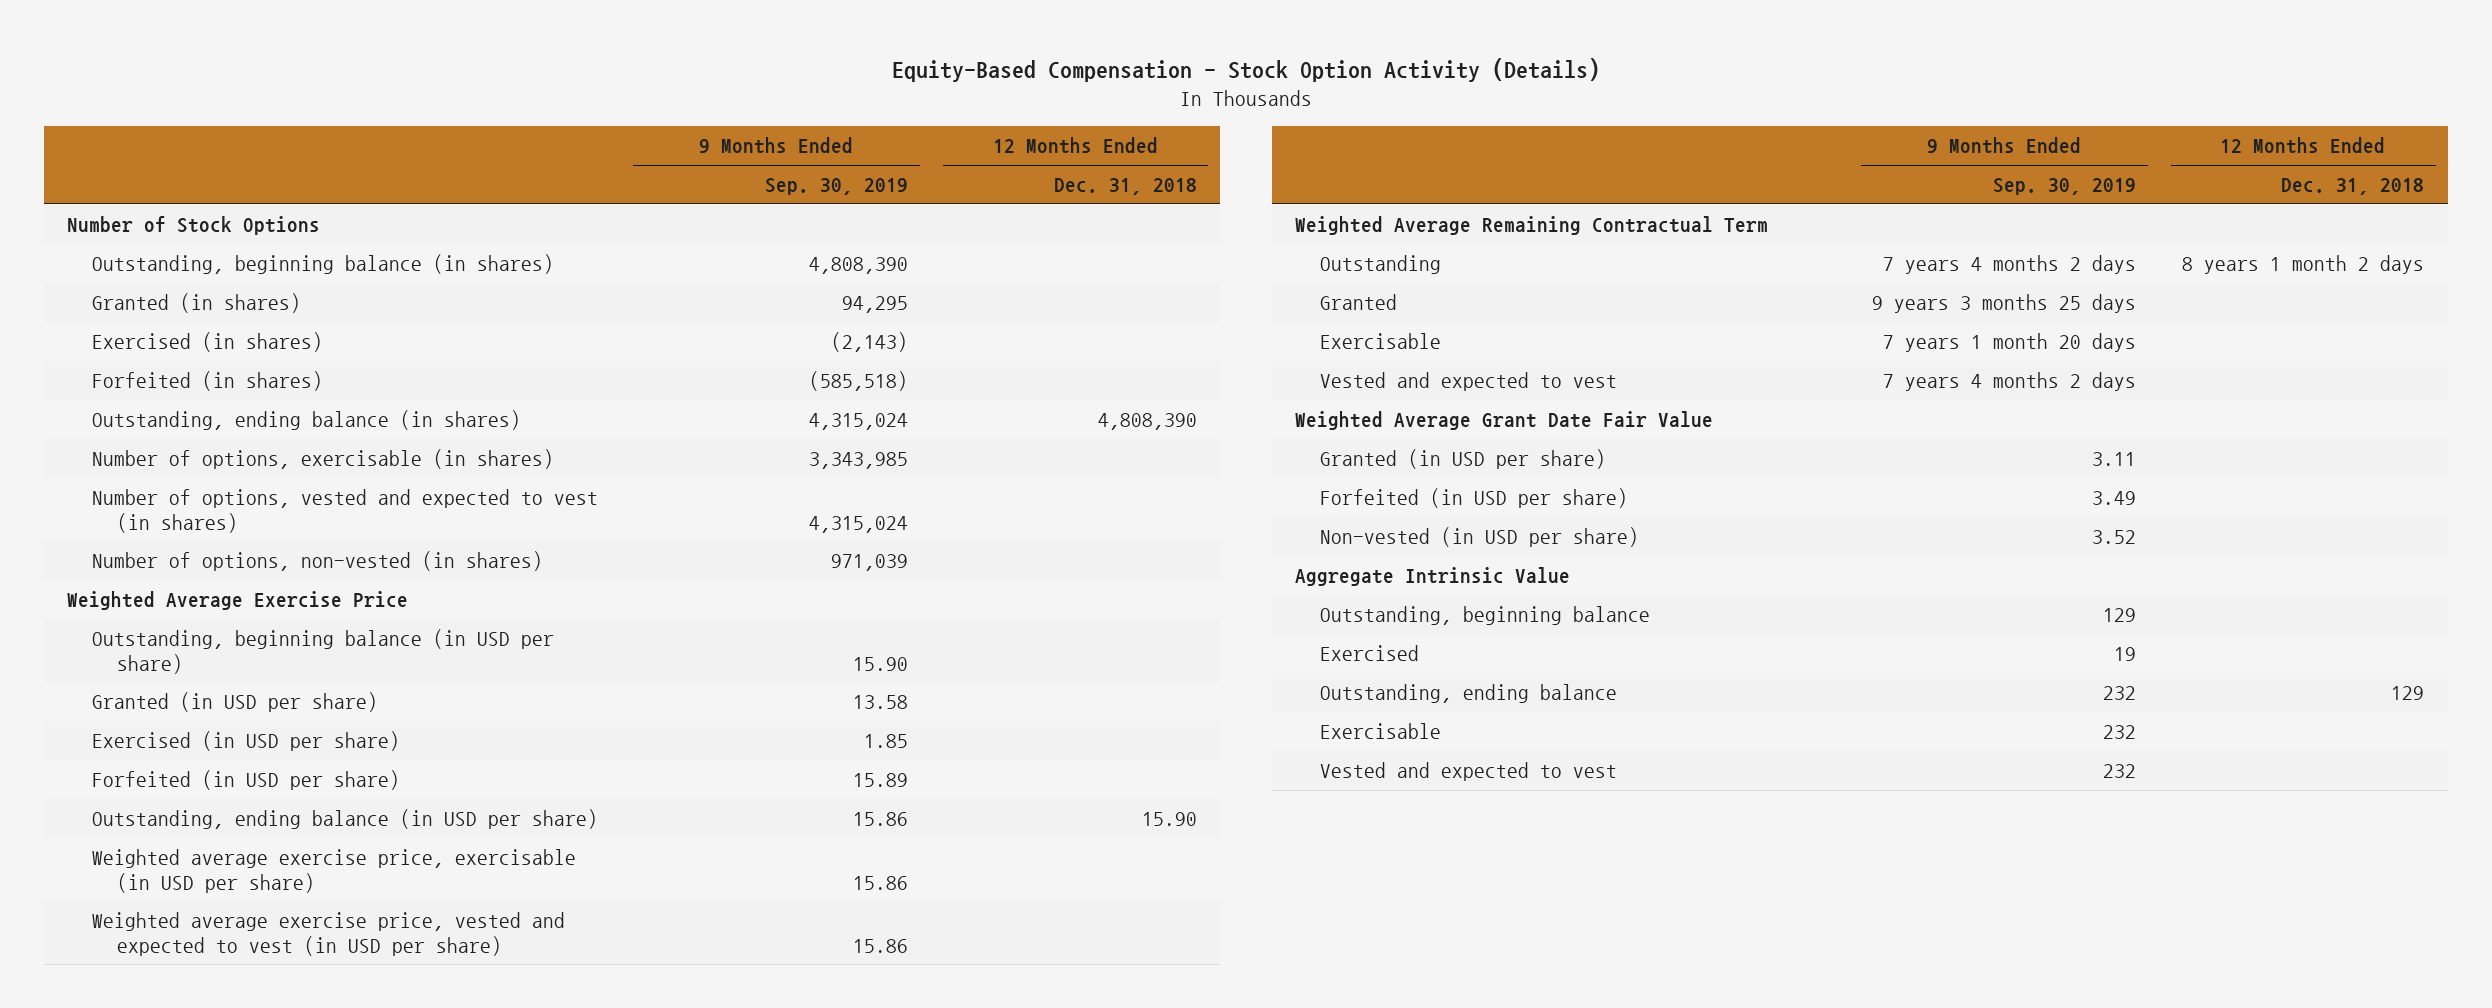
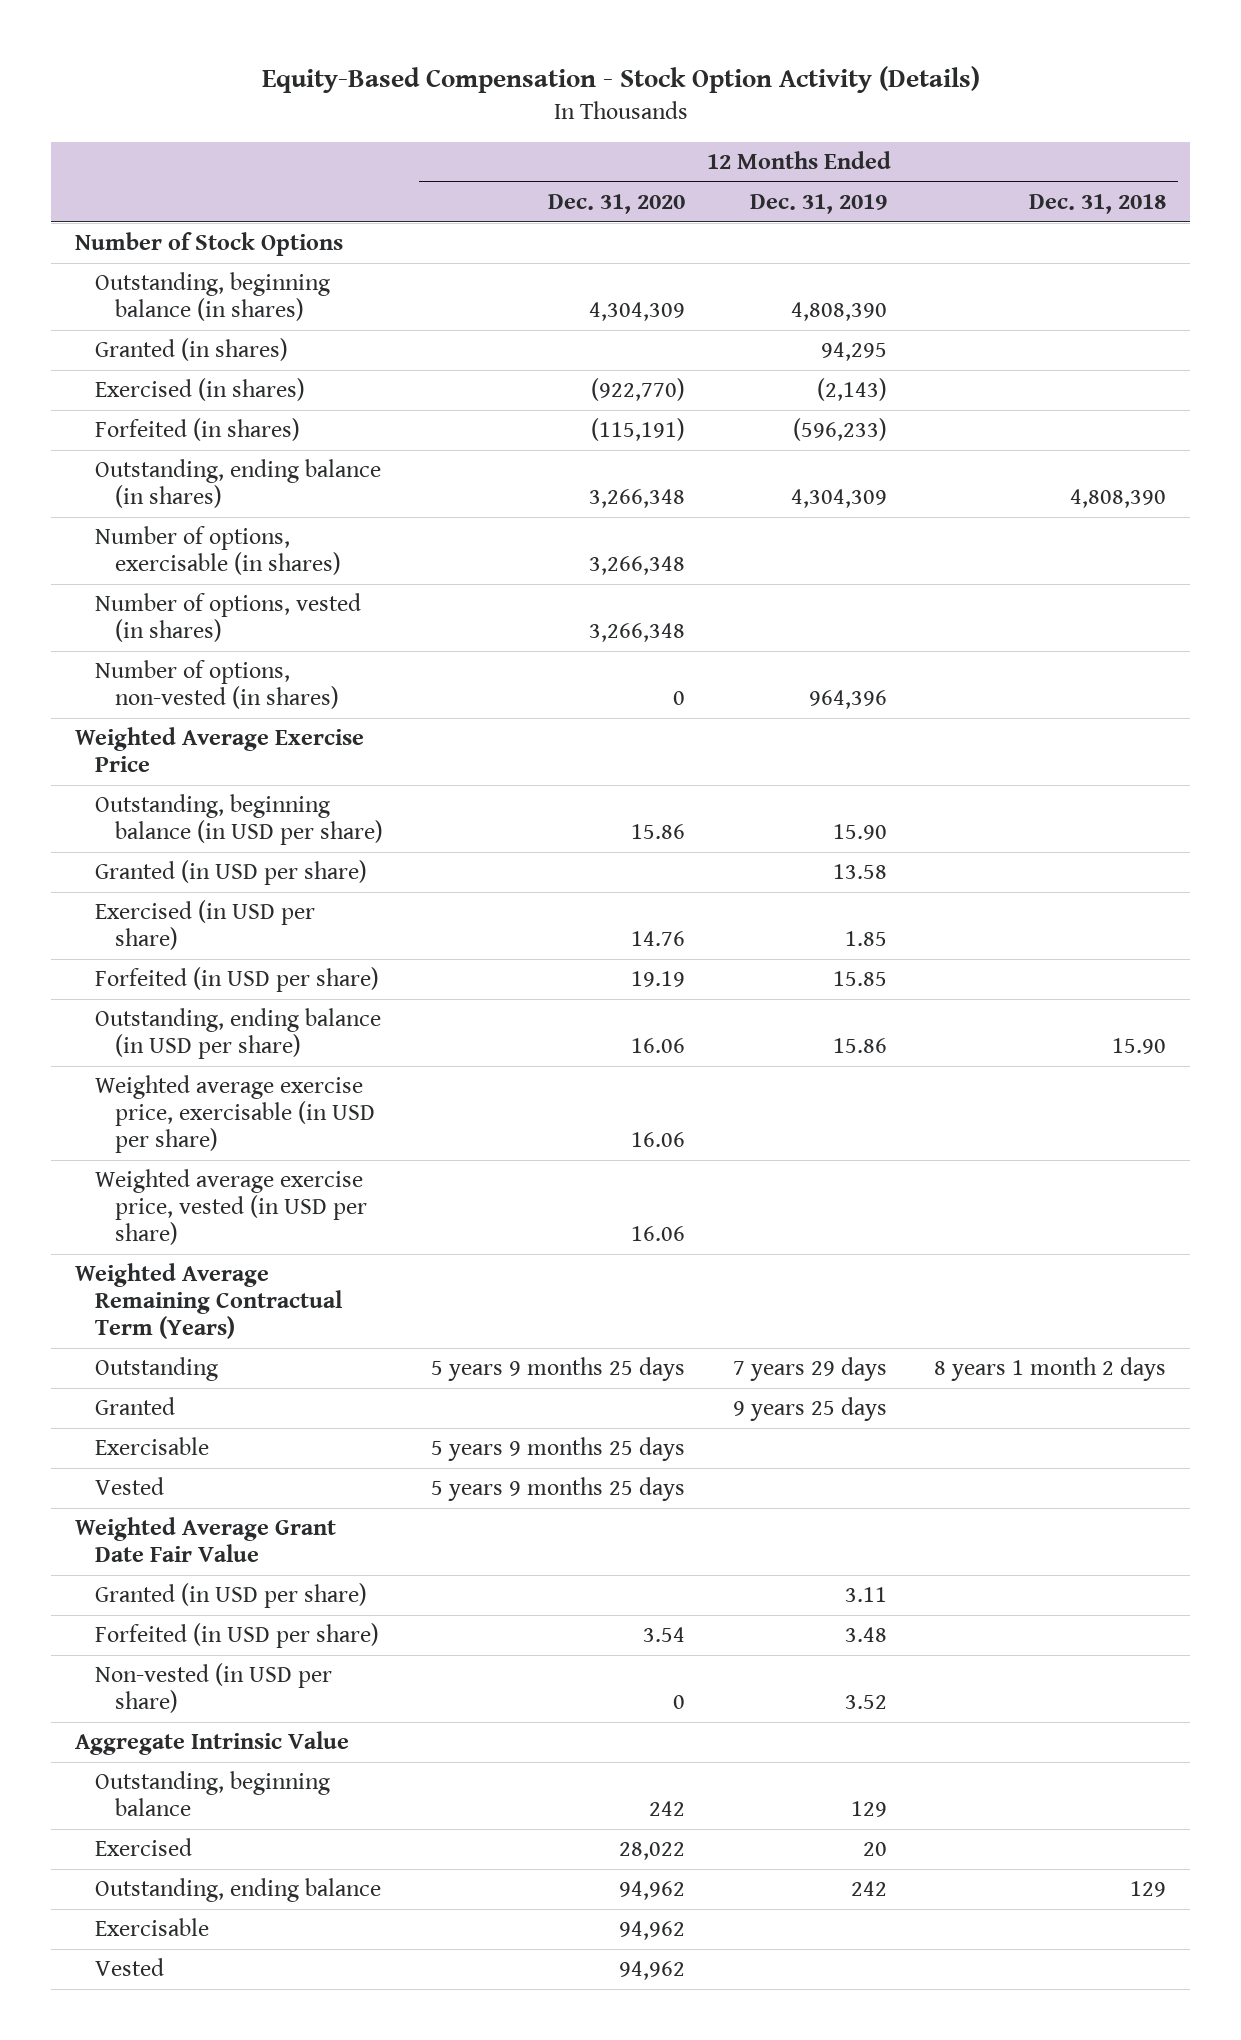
- | 9 Months Ended Sep. 30, 2019 | 12 Months Ended Dec. 31, 2018
+ | 12 Months Ended Dec. 31, 2020 | 12 Months Ended Dec. 31, 2019 | 12 Months Ended Dec. 31, 2018
- Number of options, vested and expected to vest (in shares) | 4,315,024 |
+ Number of options, vested (in shares) | 3,266,348 | |
- Weighted average exercise price, vested and expected to vest (in USD per share) | 15.86 |
- Weighted Average Remaining Contractual Term
+ Weighted average exercise price, vested (in USD per share) | 16.06 | |
+ Weighted Average Remaining Contractual Term (Years)
- Vested and expected to vest | 7 years 4 months 2 days |
+ Vested | 5 years 9 months 25 days | |
- Vested and expected to vest | 232 |
+ Vested | 94,962 | |

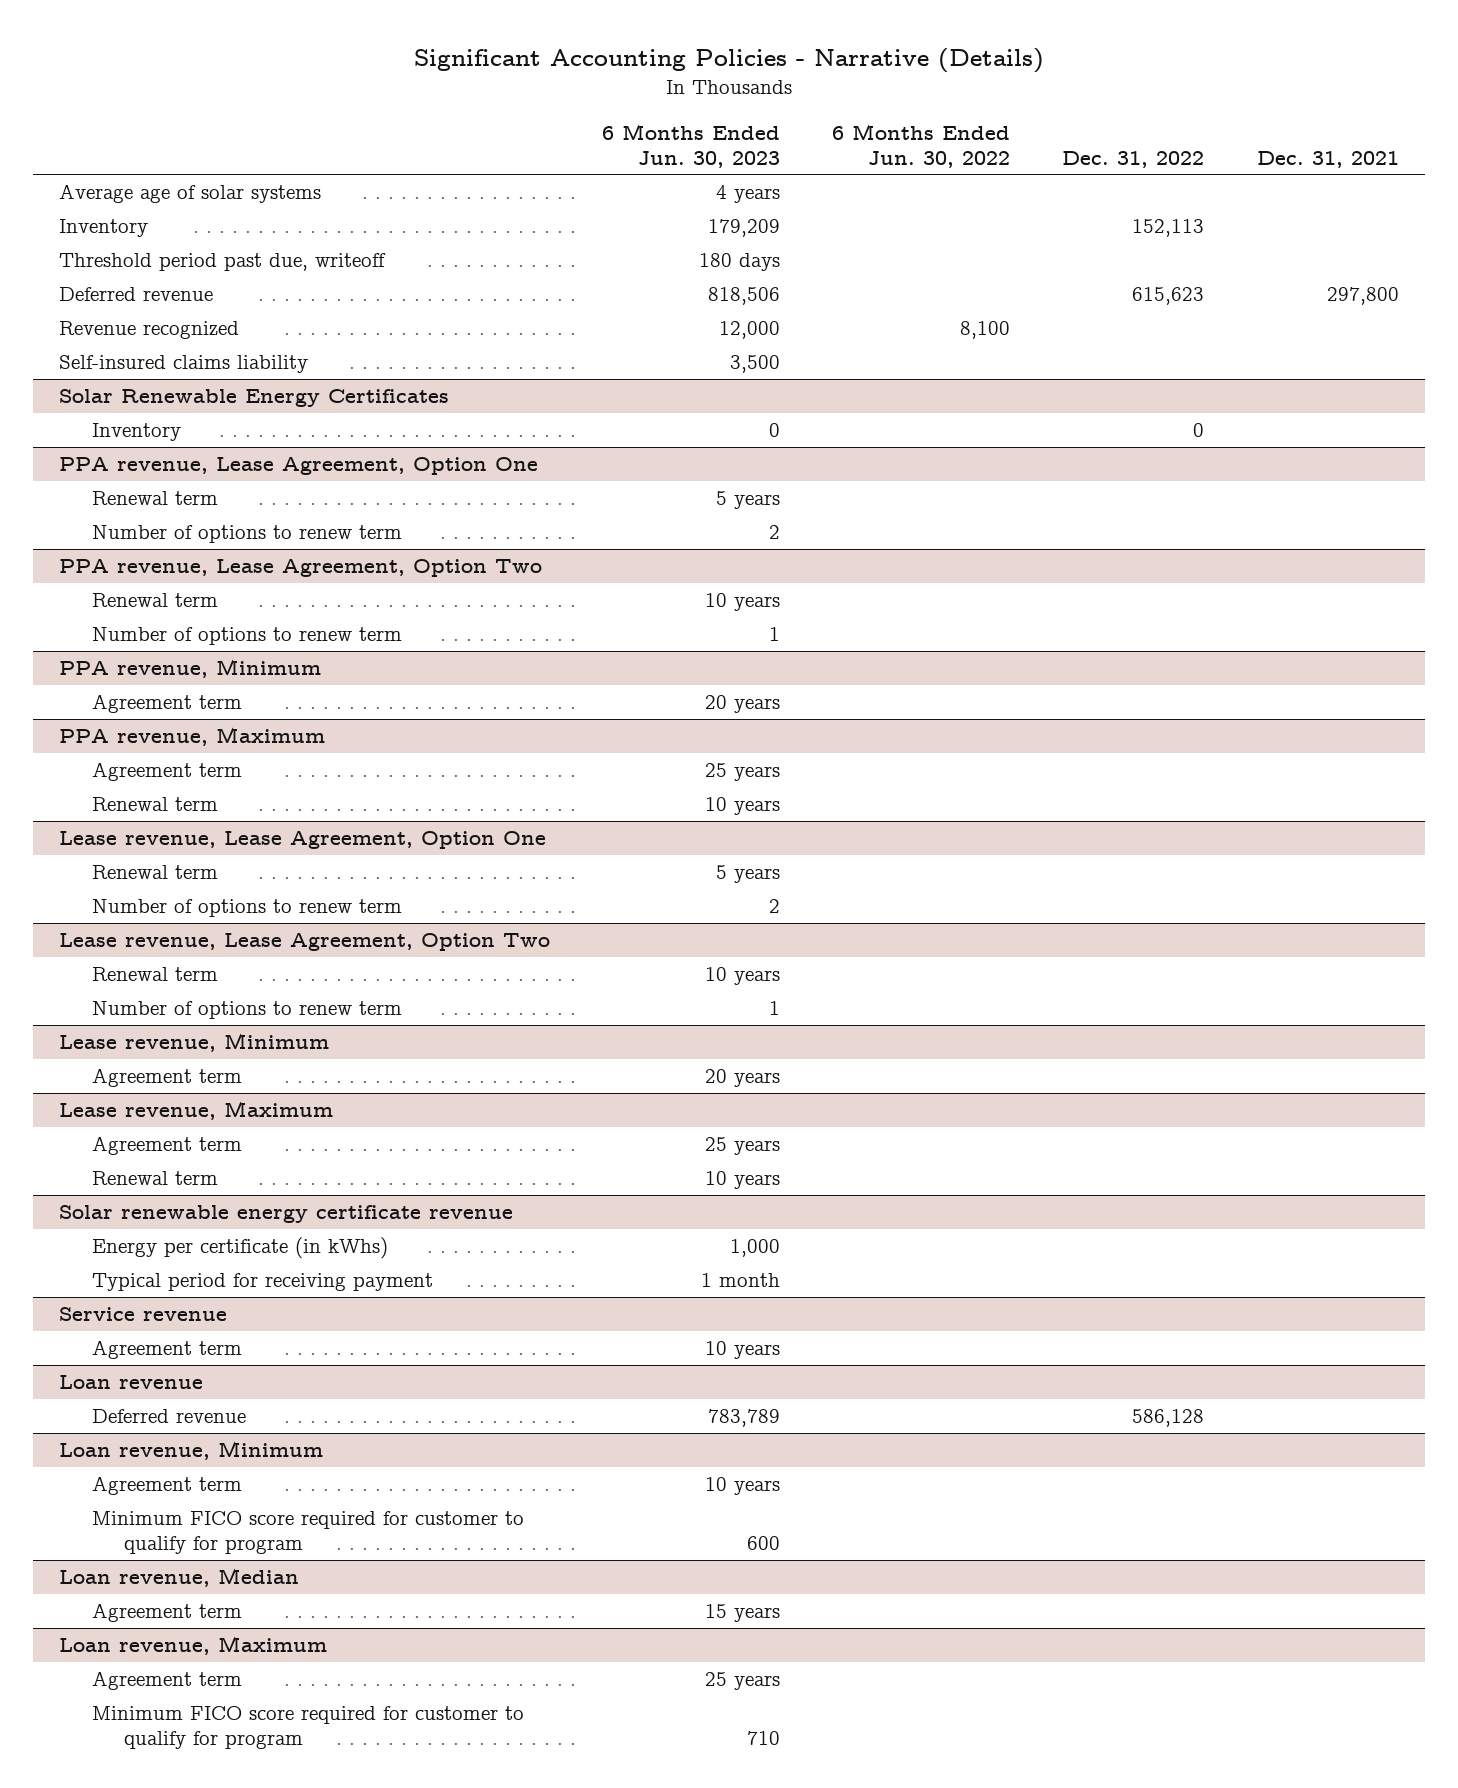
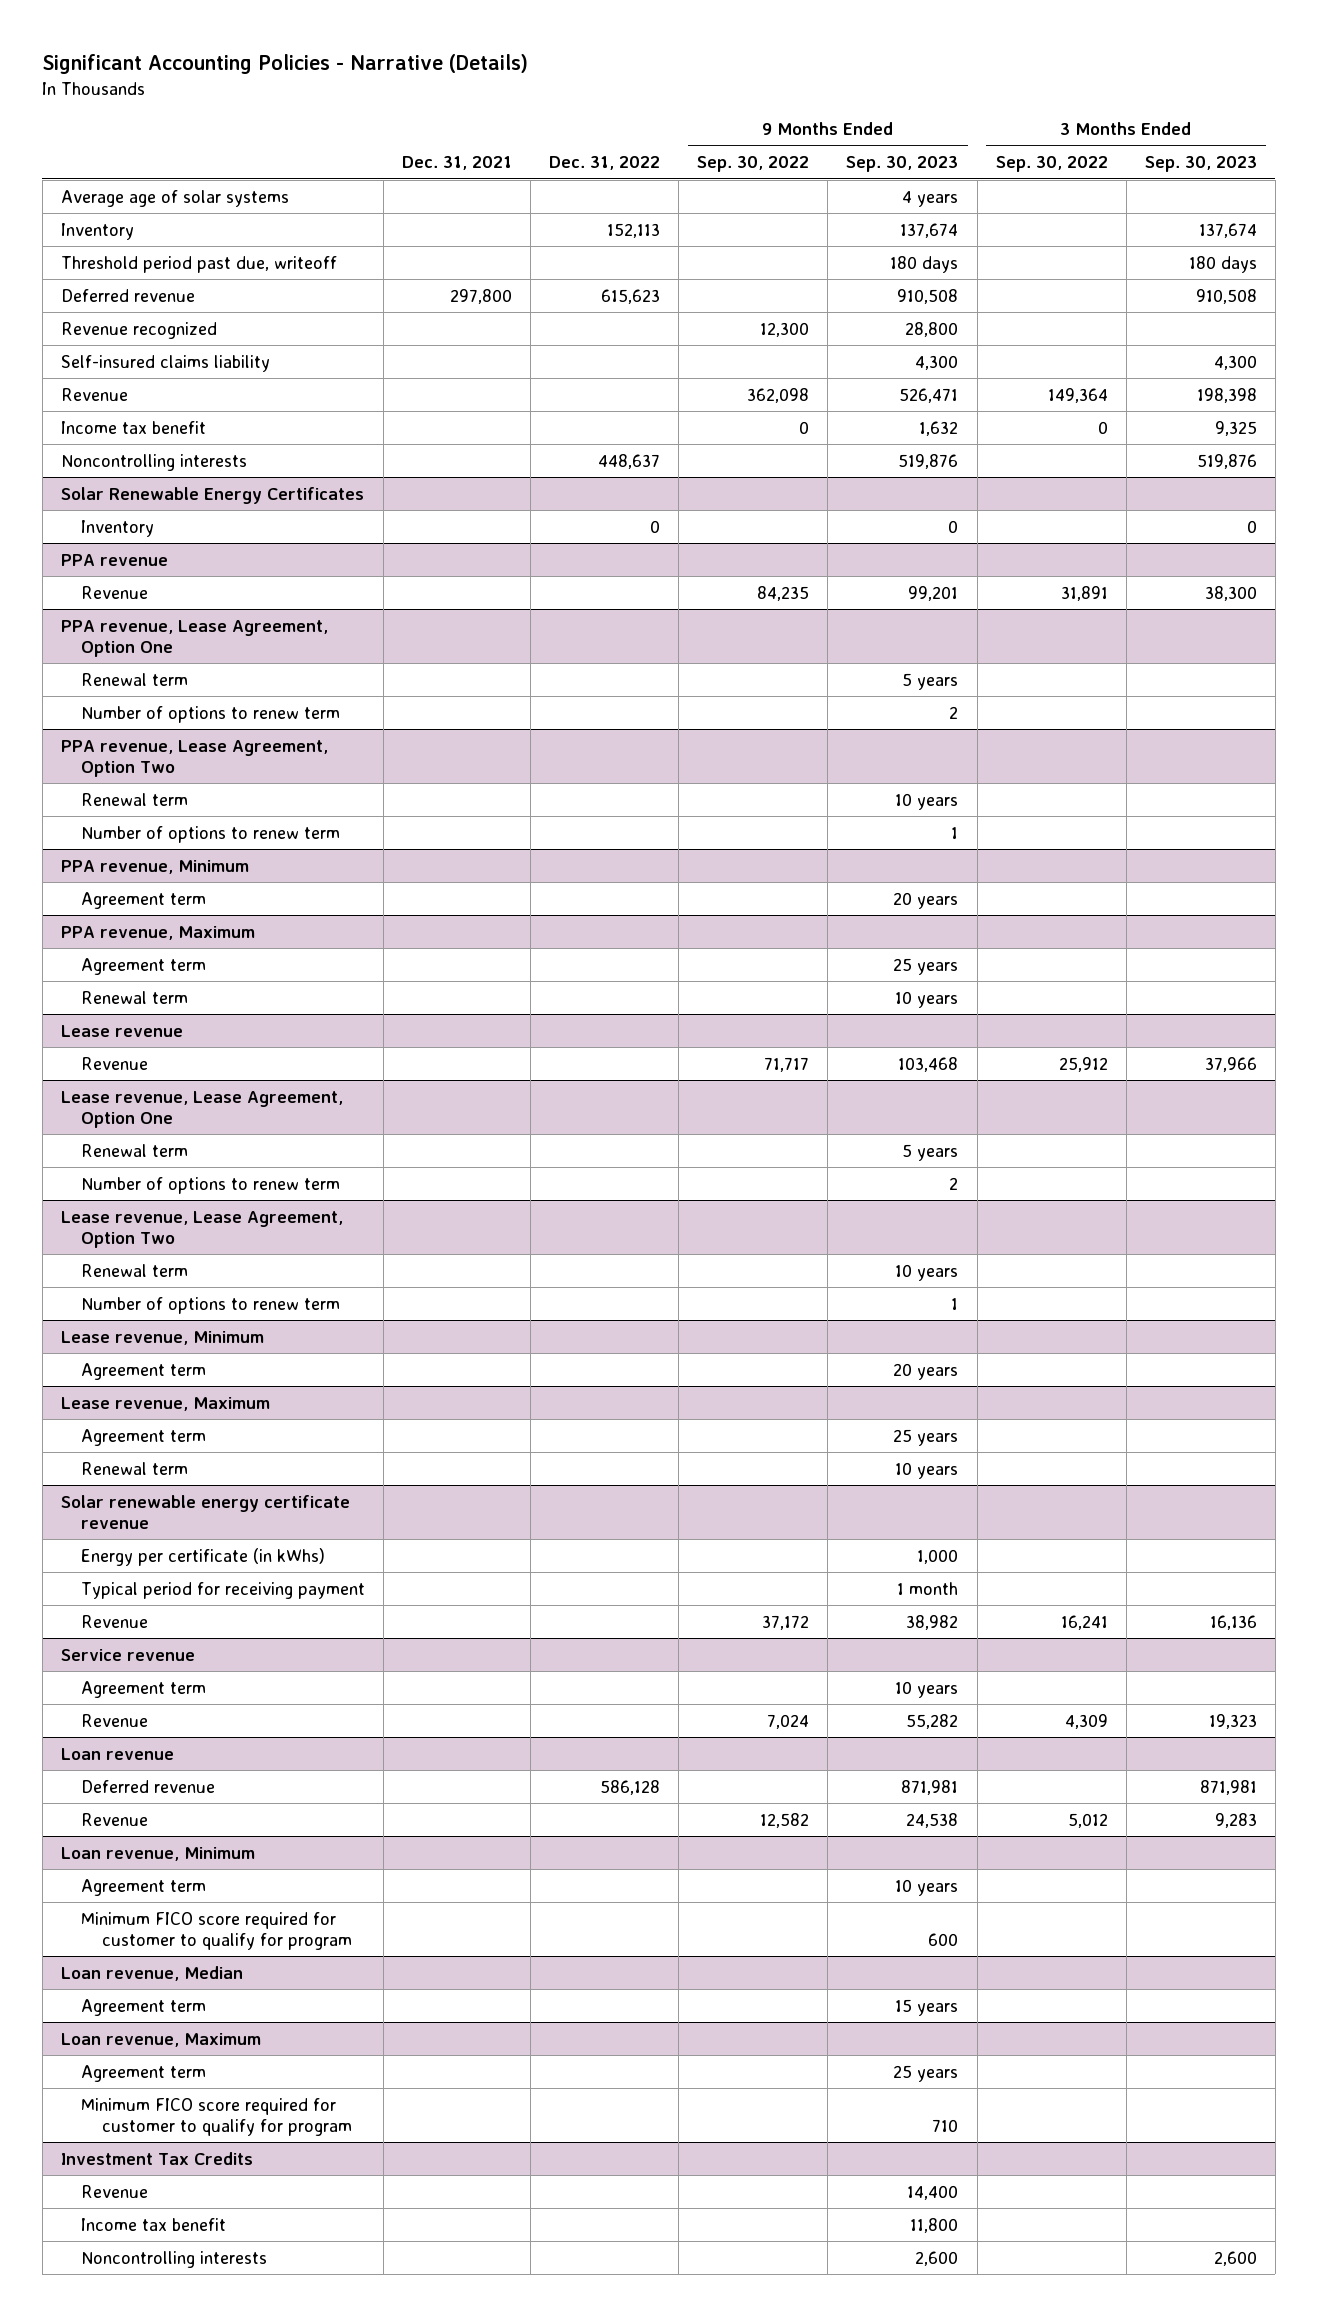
- | 6 Months Ended Jun. 30, 2023 | 6 Months Ended Jun. 30, 2022 | Dec. 31, 2022 | Dec. 31, 2021
+ | Dec. 31, 2021 | Dec. 31, 2022 | 9 Months Ended Sep. 30, 2022 | 9 Months Ended Sep. 30, 2023 | 3 Months Ended Sep. 30, 2022 | 3 Months Ended Sep. 30, 2023
+ Revenue | | | 362,098 | 526,471 | 149,364 | 198,398
+ Income tax benefit | | | 0 | 1,632 | 0 | 9,325
+ Noncontrolling interests | | 448,637 | | 519,876 | | 519,876
+ PPA revenue
+ Revenue | | | 84,235 | 99,201 | 31,891 | 38,300
+ Lease revenue
+ Revenue | | | 71,717 | 103,468 | 25,912 | 37,966
@ Solar renewable energy certificate revenue
+ Revenue | | | 37,172 | 38,982 | 16,241 | 16,136
@ Service revenue
+ Revenue | | | 7,024 | 55,282 | 4,309 | 19,323
@ Loan revenue
+ Revenue | | | 12,582 | 24,538 | 5,012 | 9,283
+ Investment Tax Credits
+ Revenue | | | | 14,400 | |
+ Income tax benefit | | | | 11,800 | |
+ Noncontrolling interests | | | | 2,600 | | 2,600

